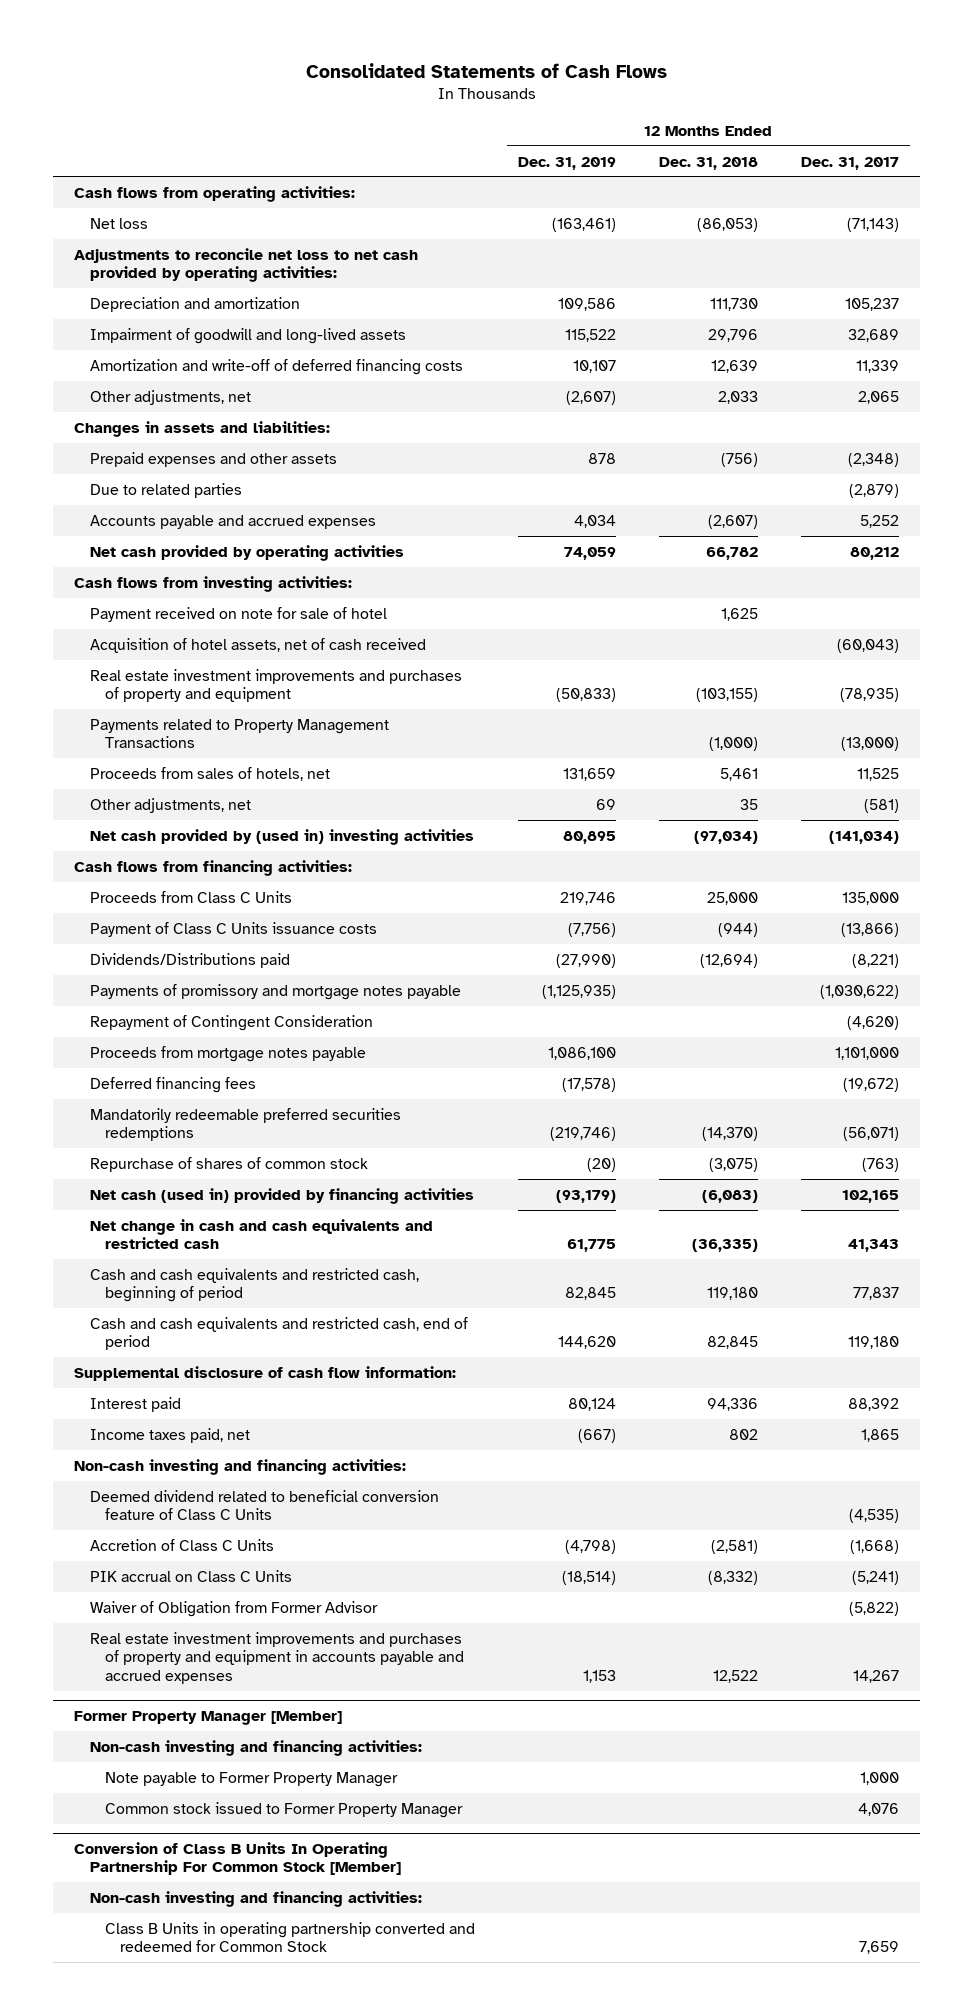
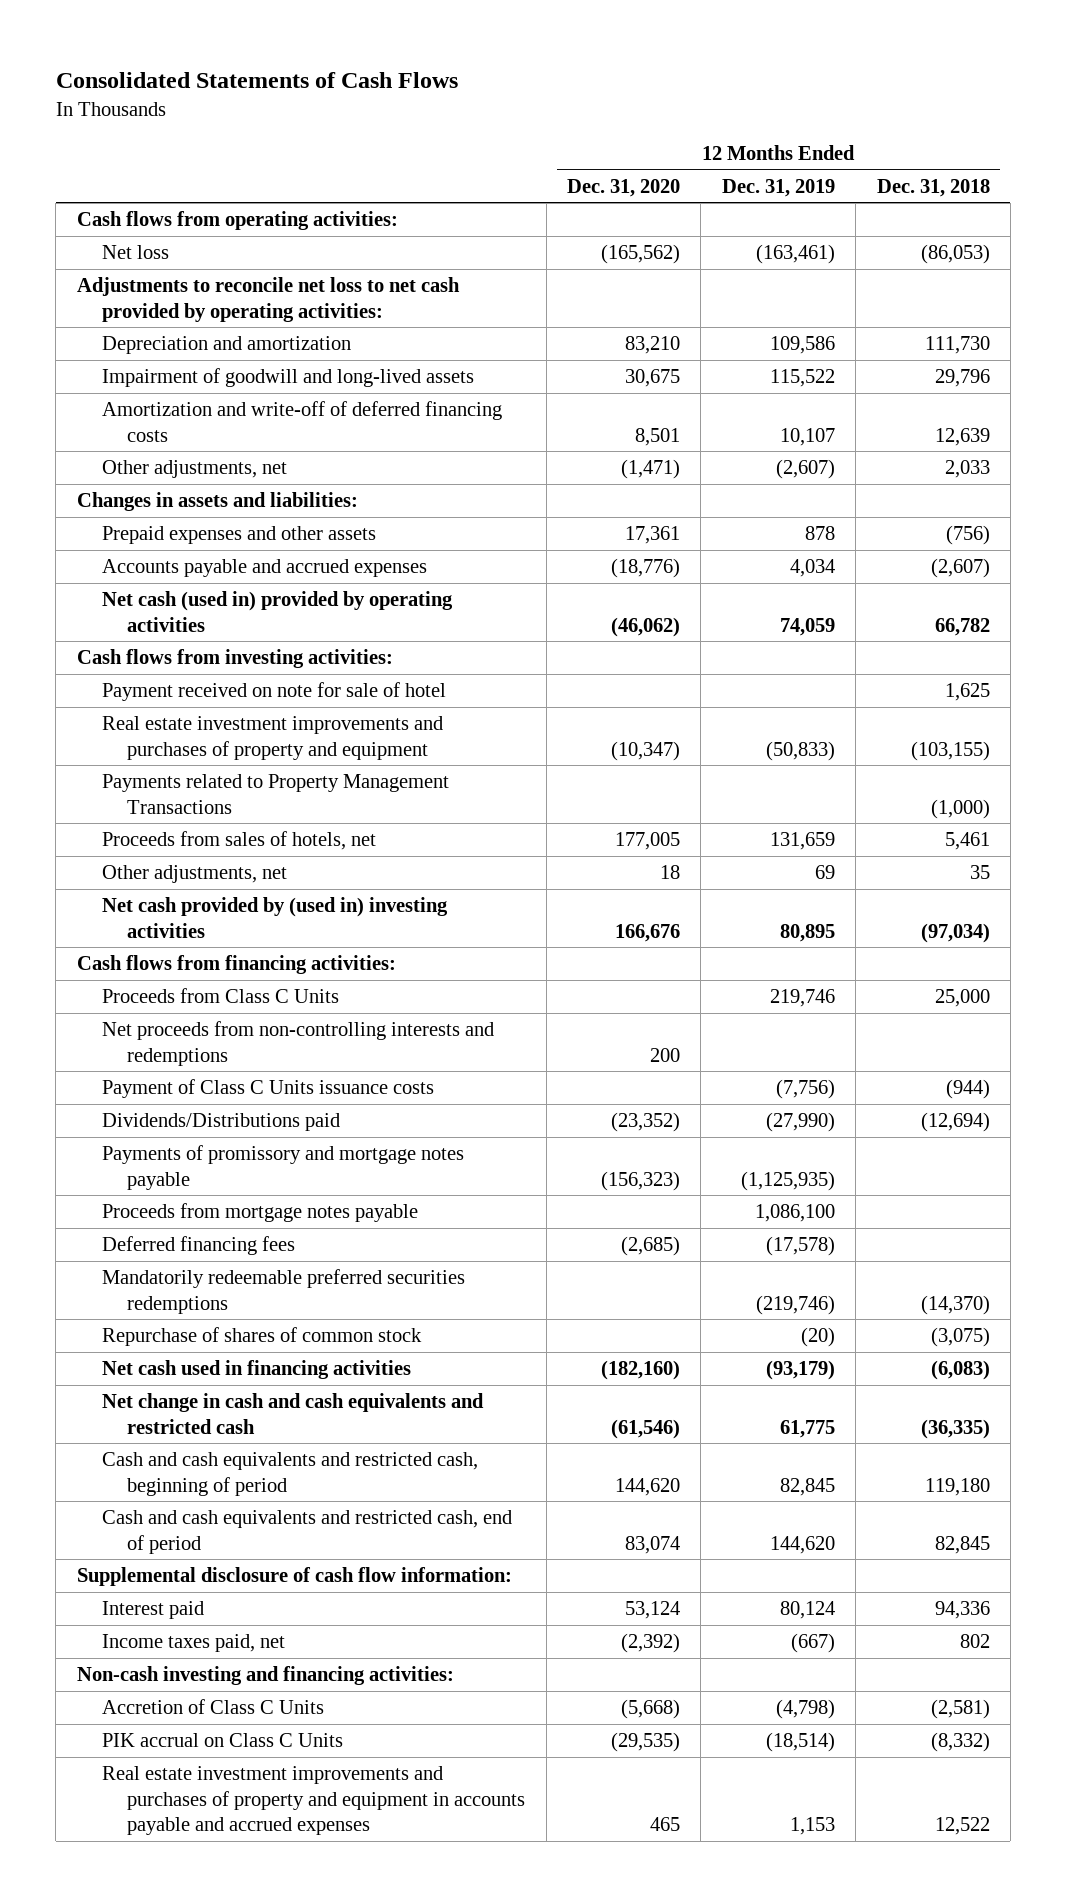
- | 12 Months Ended Dec. 31, 2019 | 12 Months Ended Dec. 31, 2018 | 12 Months Ended Dec. 31, 2017
+ | 12 Months Ended Dec. 31, 2020 | 12 Months Ended Dec. 31, 2019 | 12 Months Ended Dec. 31, 2018
- Due to related parties | | | (2,879)
- Net cash provided by operating activities | 74,059 | 66,782 | 80,212
+ Net cash (used in) provided by operating activities | (46,062) | 74,059 | 66,782
- Acquisition of hotel assets, net of cash received | | | (60,043)
+ Net proceeds from non-controlling interests and redemptions | 200 | |
- Repayment of Contingent Consideration | | | (4,620)
- Net cash (used in) provided by financing activities | (93,179) | (6,083) | 102,165
+ Net cash used in financing activities | (182,160) | (93,179) | (6,083)
- Deemed dividend related to beneficial conversion feature of Class C Units | | | (4,535)
- Waiver of Obligation from Former Advisor | | | (5,822)
- Former Property Manager [Member]
- Non-cash investing and financing activities:
- Note payable to Former Property Manager | | | 1,000
- Common stock issued to Former Property Manager | | | 4,076
- Conversion of Class B Units In Operating Partnership For Common Stock [Member]
- Non-cash investing and financing activities:
- Class B Units in operating partnership converted and redeemed for Common Stock | | | 7,659

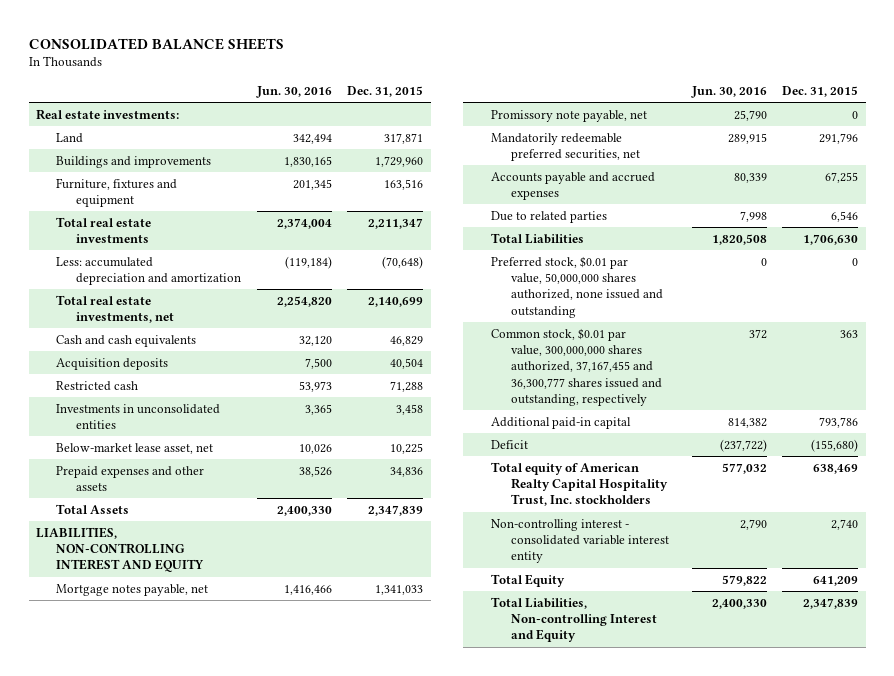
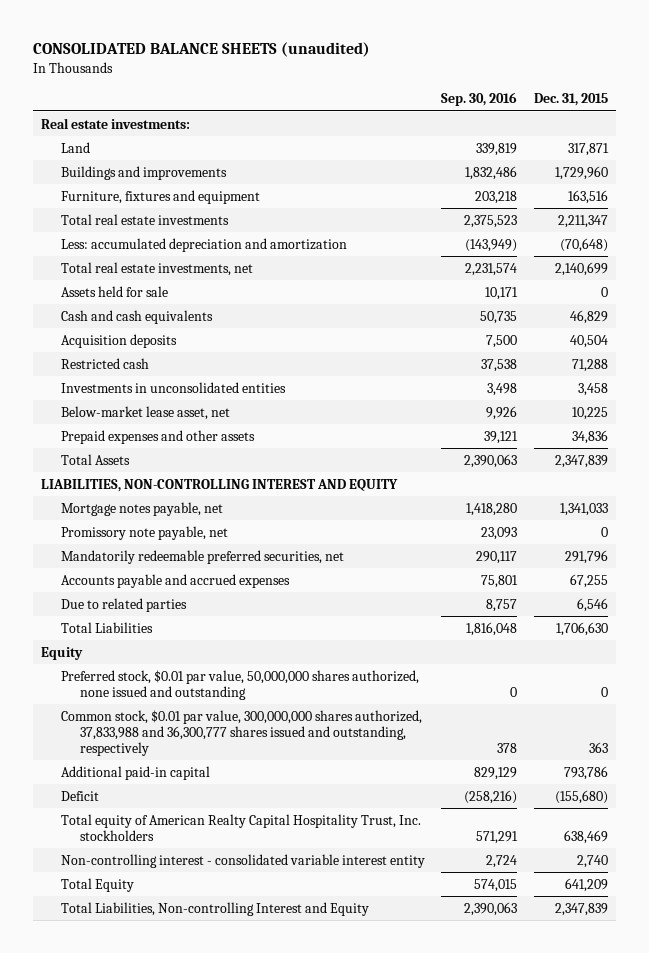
- CONSOLIDATED BALANCE SHEETS
+ CONSOLIDATED BALANCE SHEETS (unaudited)
- | Jun. 30, 2016 | Dec. 31, 2015
+ | Sep. 30, 2016 | Dec. 31, 2015
+ Assets held for sale | 10,171 | 0
+ Equity
- Common stock, $0.01 par value, 300,000,000 shares authorized, 37,167,455 and 36,300,777 shares issued and outstanding, respectively | 372 | 363
+ Common stock, $0.01 par value, 300,000,000 shares authorized, 37,833,988 and 36,300,777 shares issued and outstanding, respectively | 378 | 363

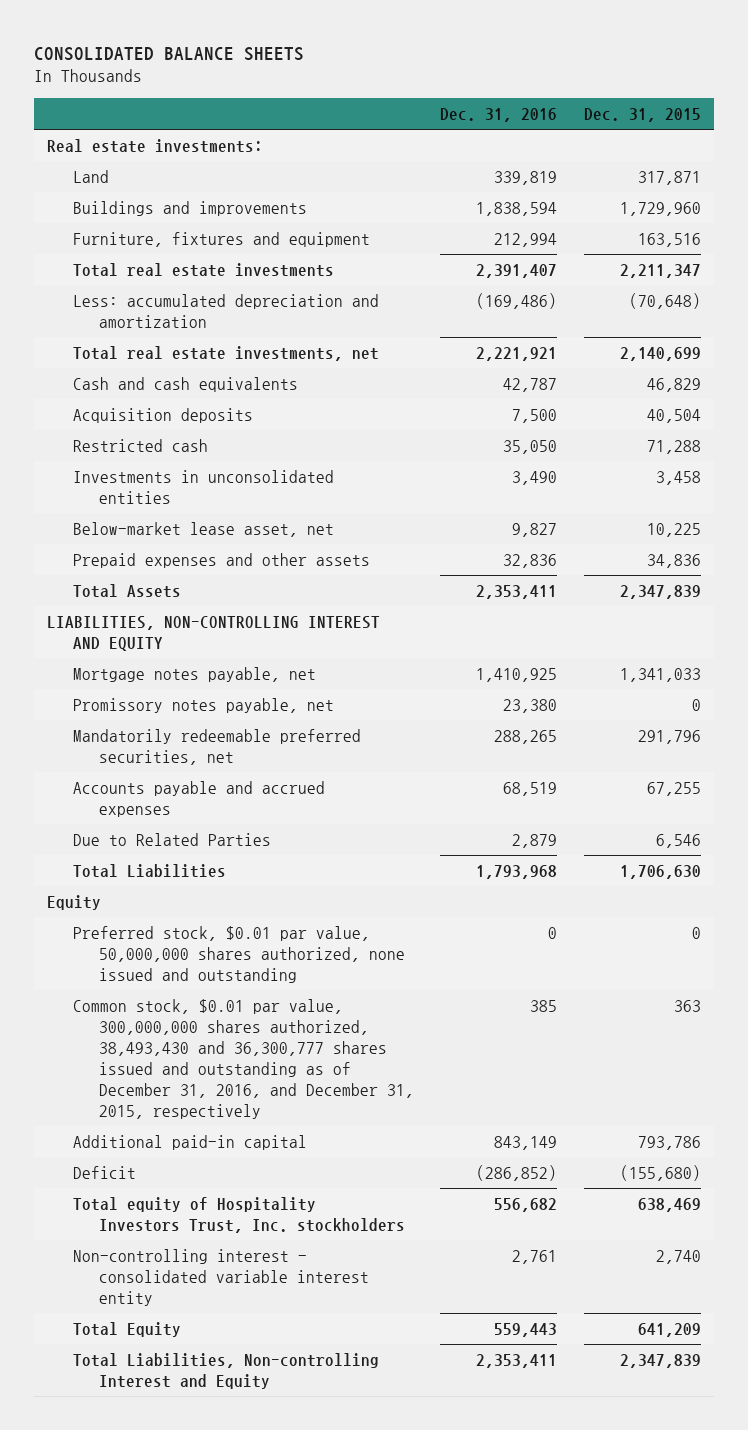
- CONSOLIDATED BALANCE SHEETS (unaudited)
+ CONSOLIDATED BALANCE SHEETS
- | Sep. 30, 2016 | Dec. 31, 2015
+ | Dec. 31, 2016 | Dec. 31, 2015
- Assets held for sale | 10,171 | 0
- Promissory note payable, net | 23,093 | 0
+ Promissory notes payable, net | 23,380 | 0
- Due to related parties | 8,757 | 6,546
+ Due to Related Parties | 2,879 | 6,546
- Common stock, $0.01 par value, 300,000,000 shares authorized, 37,833,988 and 36,300,777 shares issued and outstanding, respectively | 378 | 363
+ Common stock, $0.01 par value, 300,000,000 shares authorized, 38,493,430 and 36,300,777 shares issued and outstanding as of December 31, 2016, and December 31, 2015, respectively | 385 | 363
- Total equity of American Realty Capital Hospitality Trust, Inc. stockholders | 571,291 | 638,469
+ Total equity of Hospitality Investors Trust, Inc. stockholders | 556,682 | 638,469

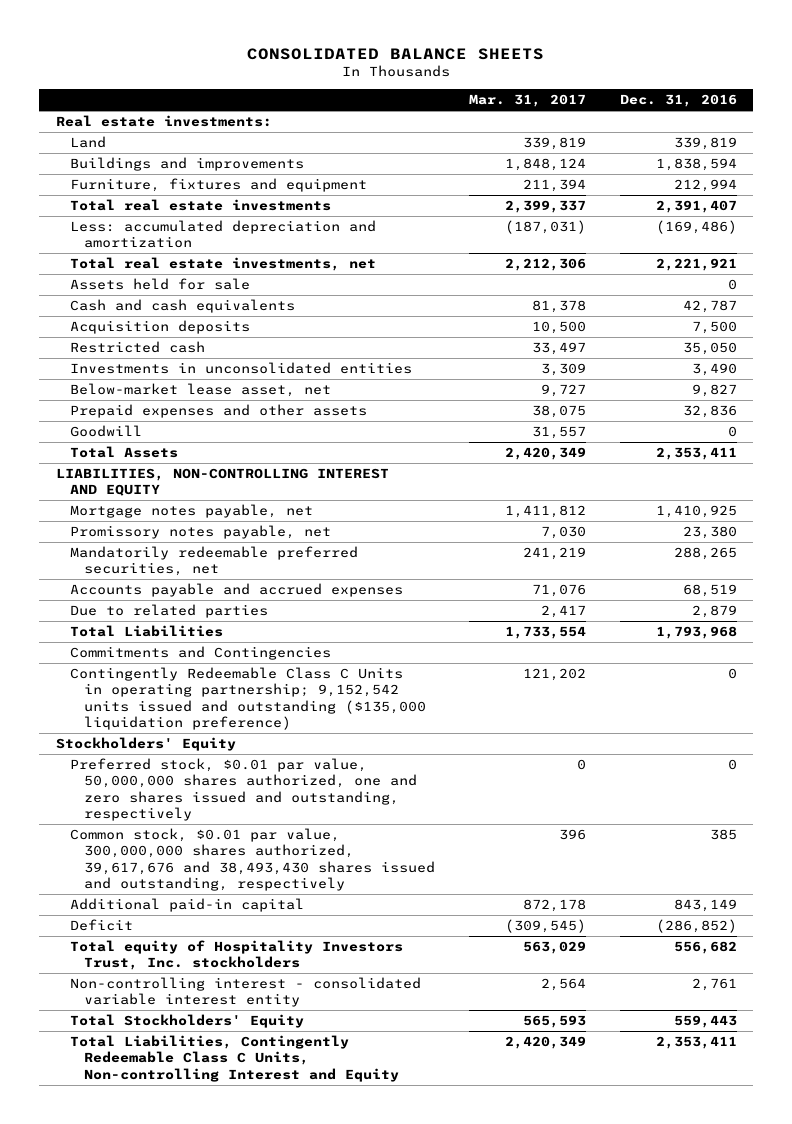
- | Dec. 31, 2016 | Dec. 31, 2015
+ | Mar. 31, 2017 | Dec. 31, 2016
+ Assets held for sale | | 0
+ Goodwill | 31,557 | 0
- Due to Related Parties | 2,879 | 6,546
+ Due to related parties | 2,417 | 2,879
- Equity
- Preferred stock, $0.01 par value, 50,000,000 shares authorized, none issued and outstanding | 0 | 0
- Common stock, $0.01 par value, 300,000,000 shares authorized, 38,493,430 and 36,300,777 shares issued and outstanding as of December 31, 2016, and December 31, 2015, respectively | 385 | 363
+ Commitments and Contingencies
+ Contingently Redeemable Class C Units in operating partnership; 9,152,542 units issued and outstanding ($135,000 liquidation preference) | 121,202 | 0
+ Stockholders' Equity
+ Preferred stock, $0.01 par value, 50,000,000 shares authorized, one and zero shares issued and outstanding, respectively | 0 | 0
+ Common stock, $0.01 par value, 300,000,000 shares authorized, 39,617,676 and 38,493,430 shares issued and outstanding, respectively | 396 | 385
- Total Equity | 559,443 | 641,209
- Total Liabilities, Non-controlling Interest and Equity | 2,353,411 | 2,347,839
+ Total Stockholders' Equity | 565,593 | 559,443
+ Total Liabilities, Contingently Redeemable Class C Units, Non-controlling Interest and Equity | 2,420,349 | 2,353,411

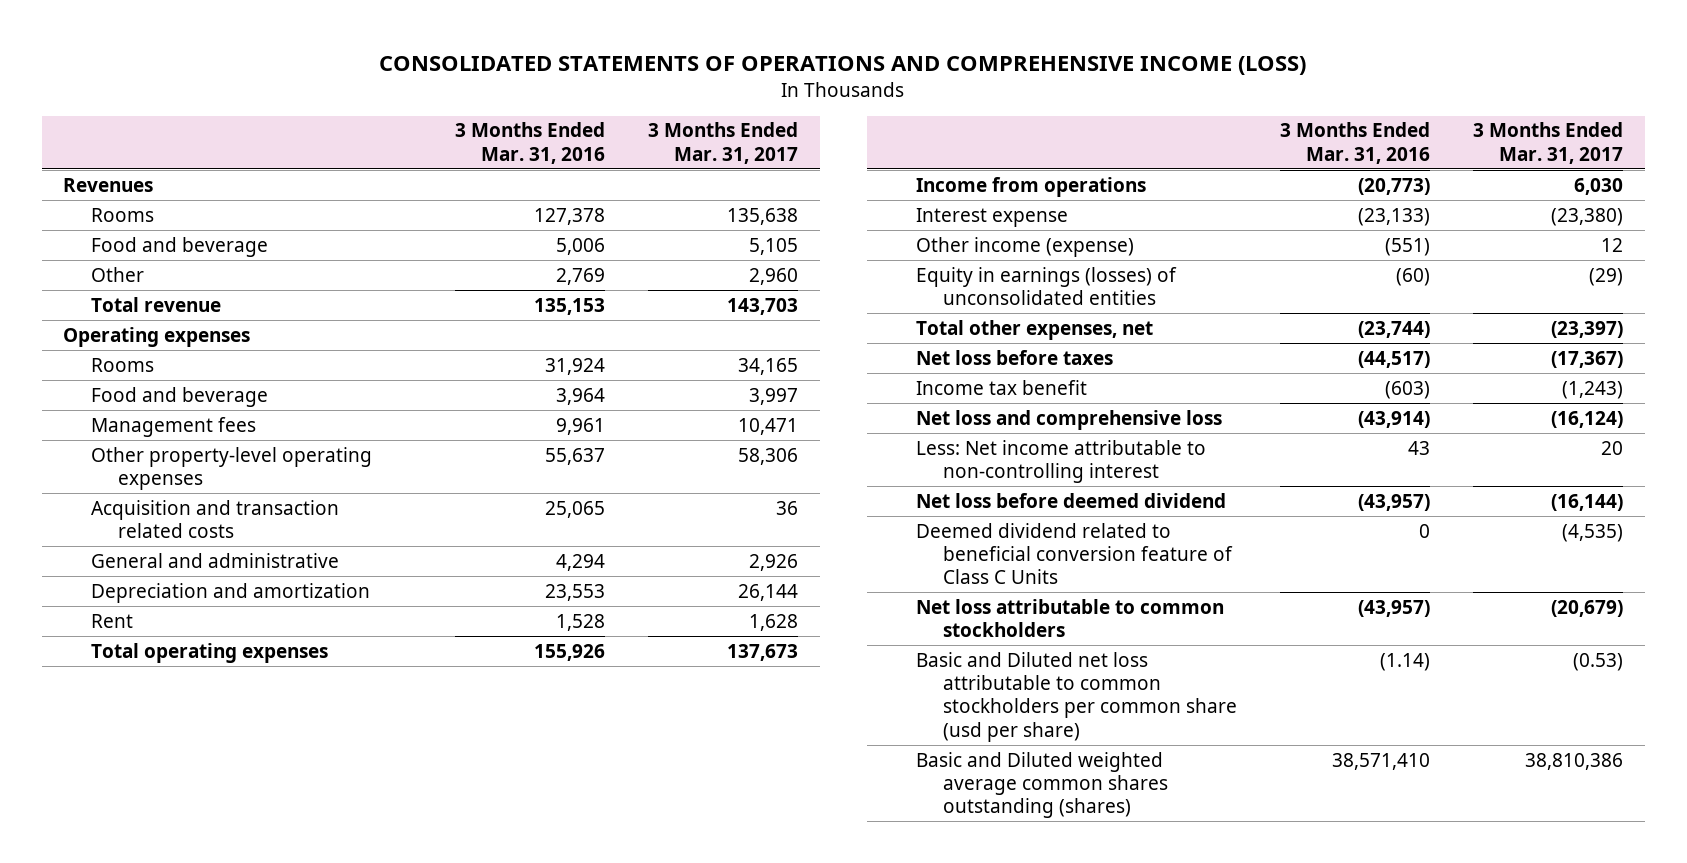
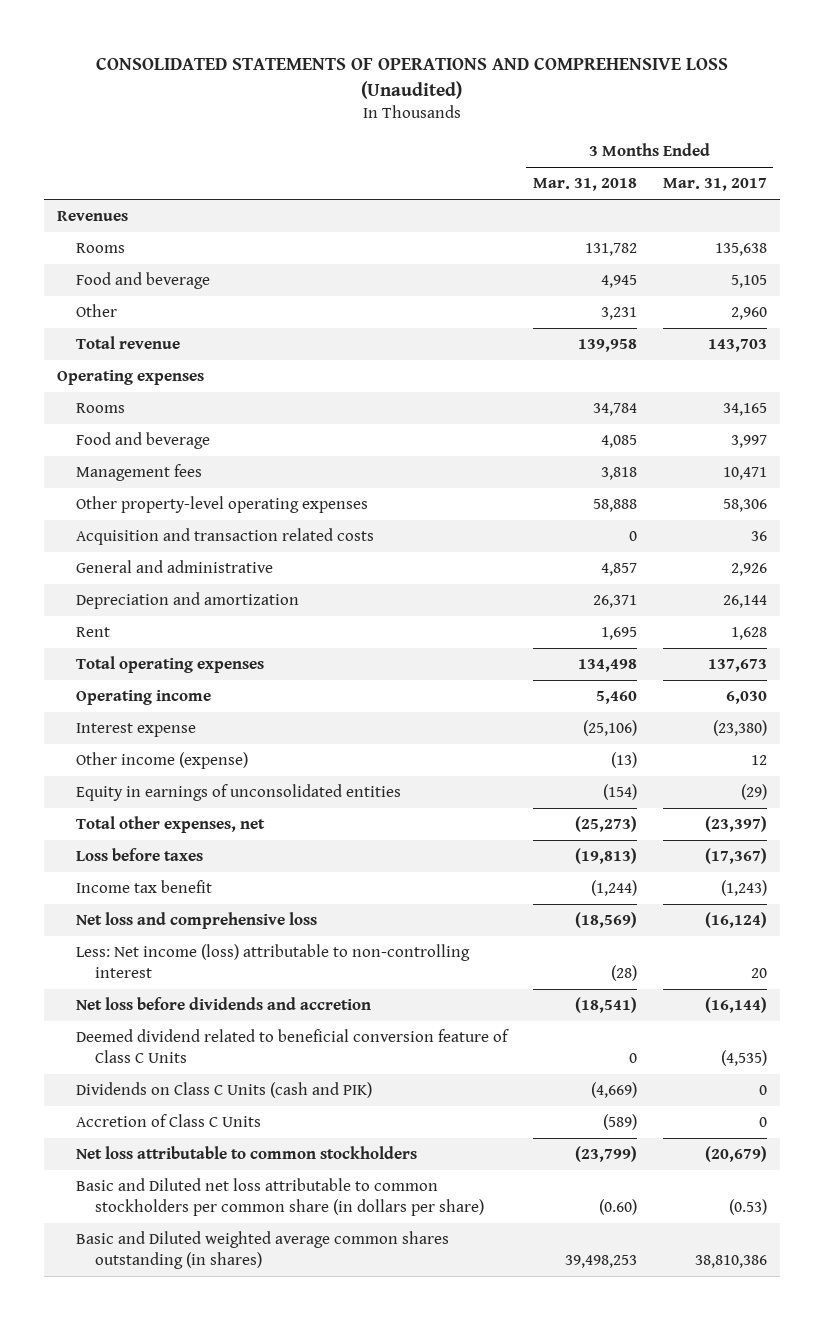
- CONSOLIDATED STATEMENTS OF OPERATIONS AND COMPREHENSIVE INCOME (LOSS)
+ CONSOLIDATED STATEMENTS OF OPERATIONS AND COMPREHENSIVE LOSS (Unaudited)
- | 3 Months Ended Mar. 31, 2016 | 3 Months Ended Mar. 31, 2017
+ | 3 Months Ended Mar. 31, 2018 | 3 Months Ended Mar. 31, 2017
- Income from operations | (20,773) | 6,030
+ Operating income | 5,460 | 6,030
- Equity in earnings (losses) of unconsolidated entities | (60) | (29)
+ Equity in earnings of unconsolidated entities | (154) | (29)
- Net loss before taxes | (44,517) | (17,367)
+ Loss before taxes | (19,813) | (17,367)
- Less: Net income attributable to non-controlling interest | 43 | 20
- Net loss before deemed dividend | (43,957) | (16,144)
+ Less: Net income (loss) attributable to non-controlling interest | (28) | 20
+ Net loss before dividends and accretion | (18,541) | (16,144)
+ Dividends on Class C Units (cash and PIK) | (4,669) | 0
+ Accretion of Class C Units | (589) | 0
- Basic and Diluted net loss attributable to common stockholders per common share (usd per share) | (1.14) | (0.53)
- Basic and Diluted weighted average common shares outstanding (shares) | 38,571,410 | 38,810,386
+ Basic and Diluted net loss attributable to common stockholders per common share (in dollars per share) | (0.60) | (0.53)
+ Basic and Diluted weighted average common shares outstanding (in shares) | 39,498,253 | 38,810,386

